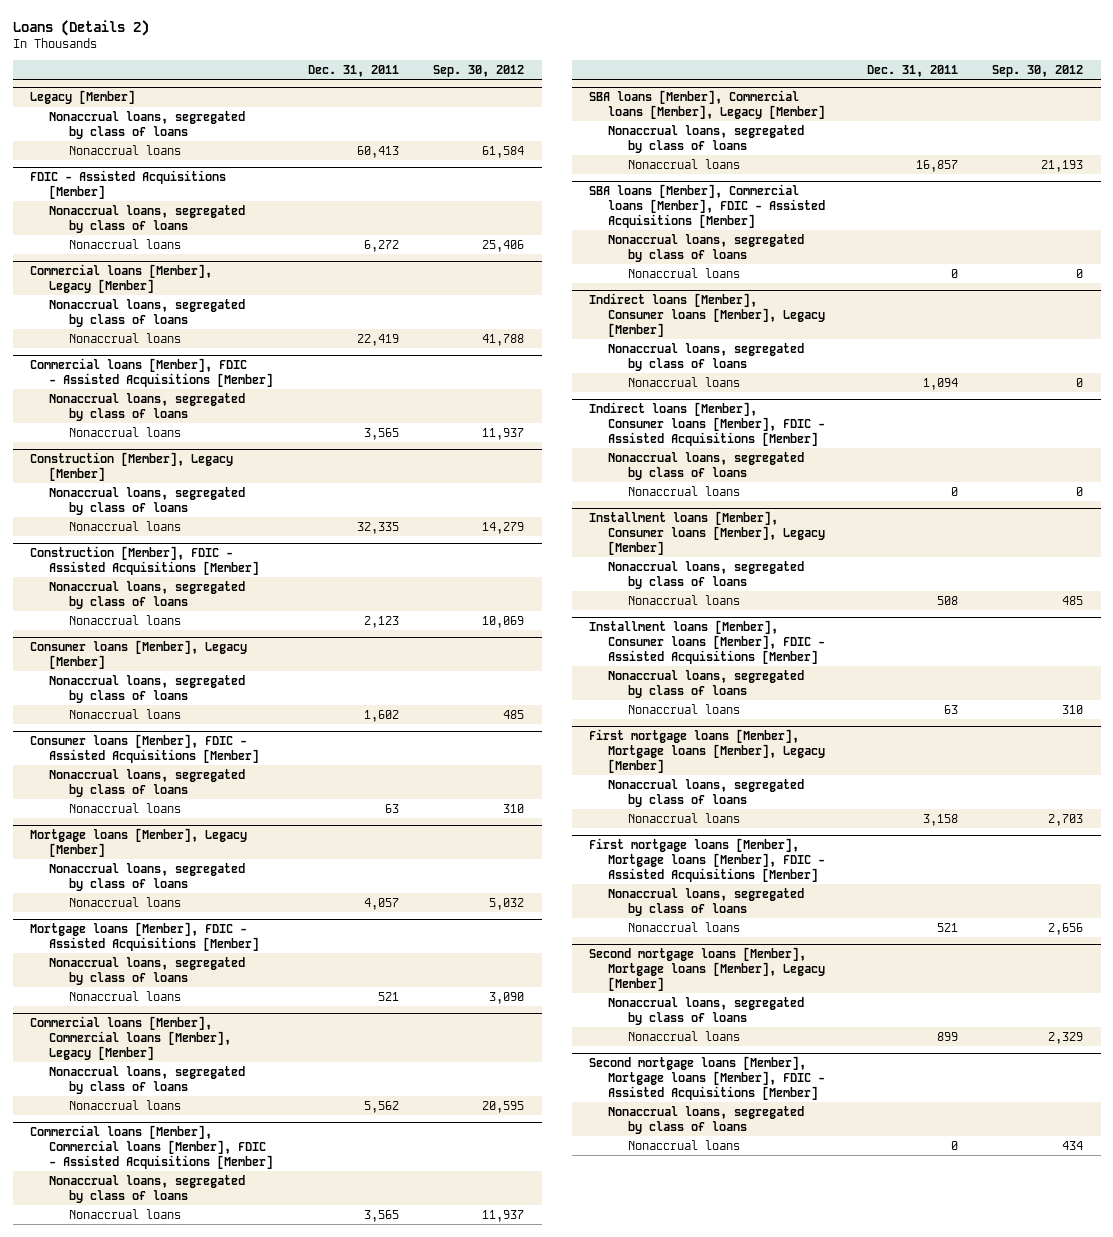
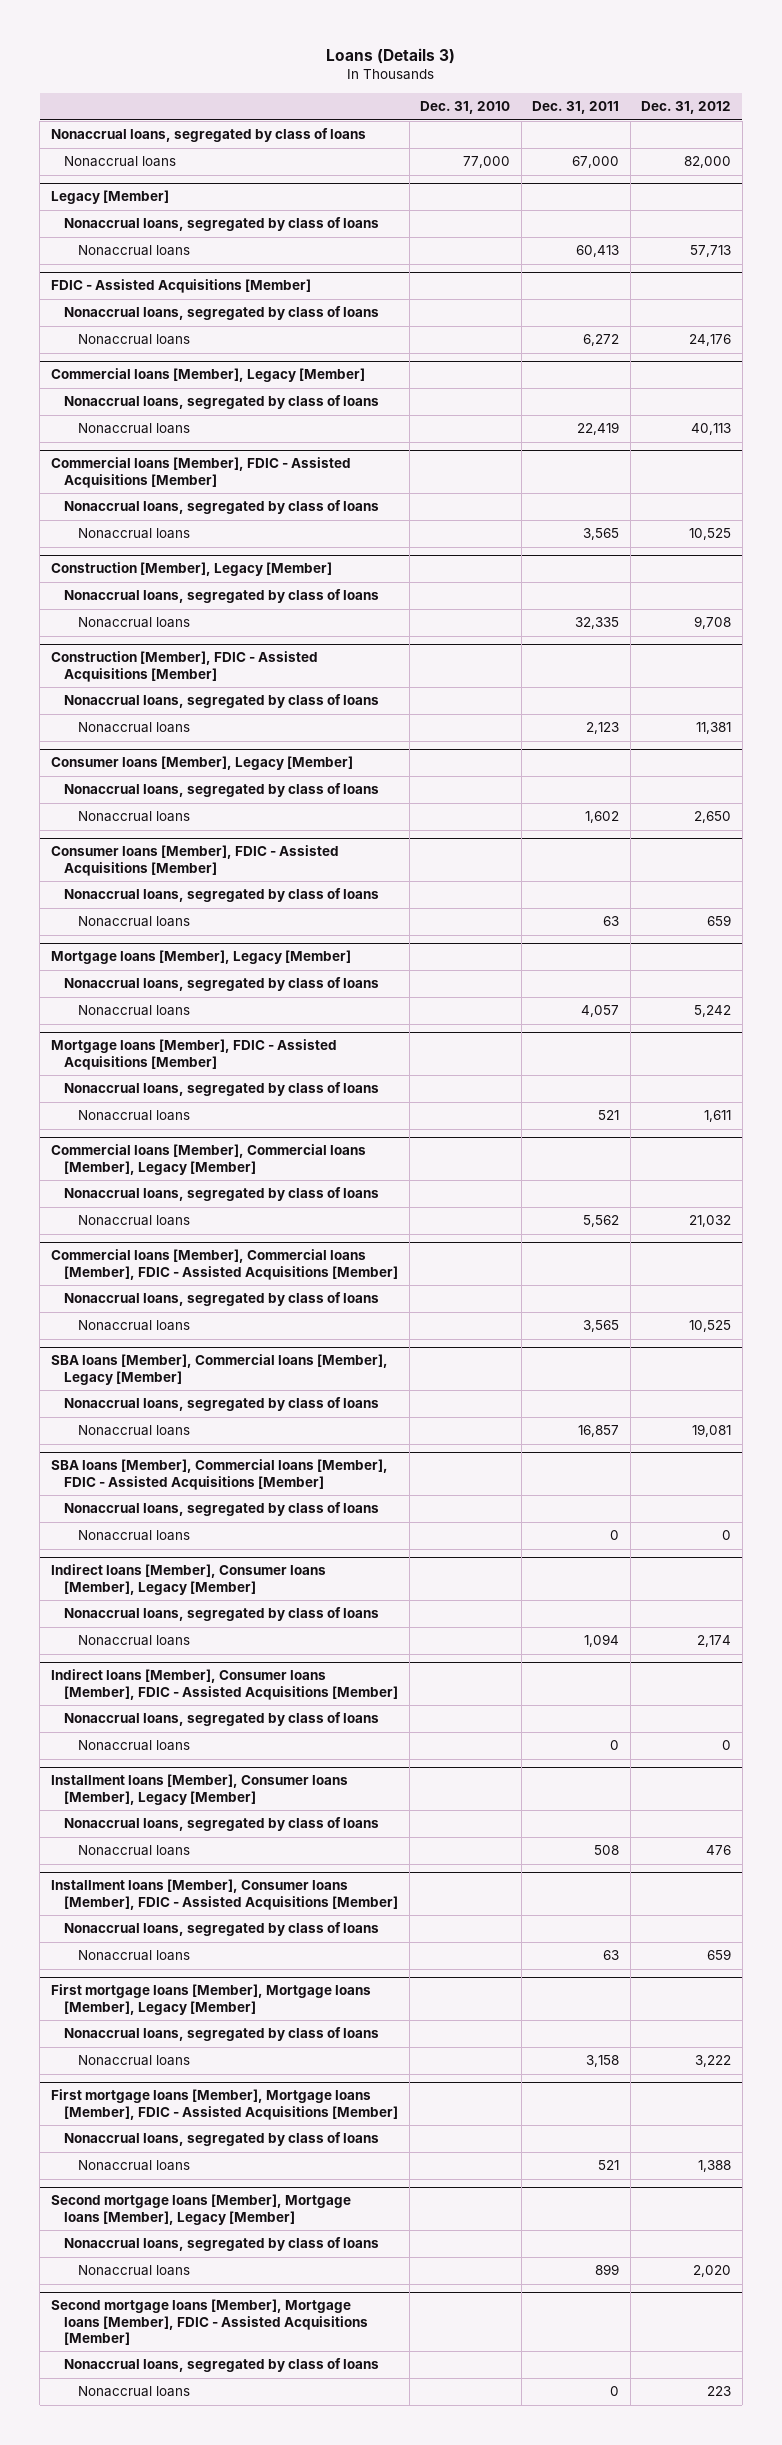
- Loans (Details 2)
+ Loans (Details 3)
- | Dec. 31, 2011 | Sep. 30, 2012
+ | Dec. 31, 2010 | Dec. 31, 2011 | Dec. 31, 2012
+ Nonaccrual loans, segregated by class of loans
+ Nonaccrual loans | 77,000 | 67,000 | 82,000

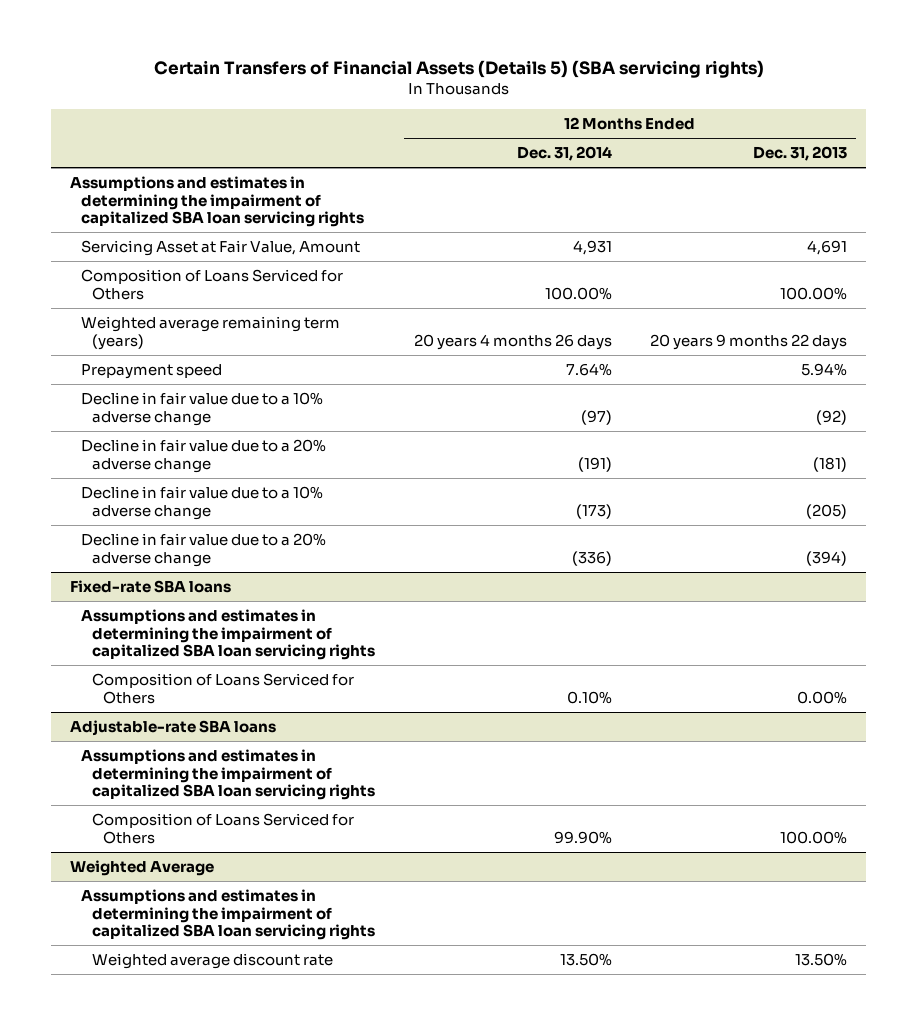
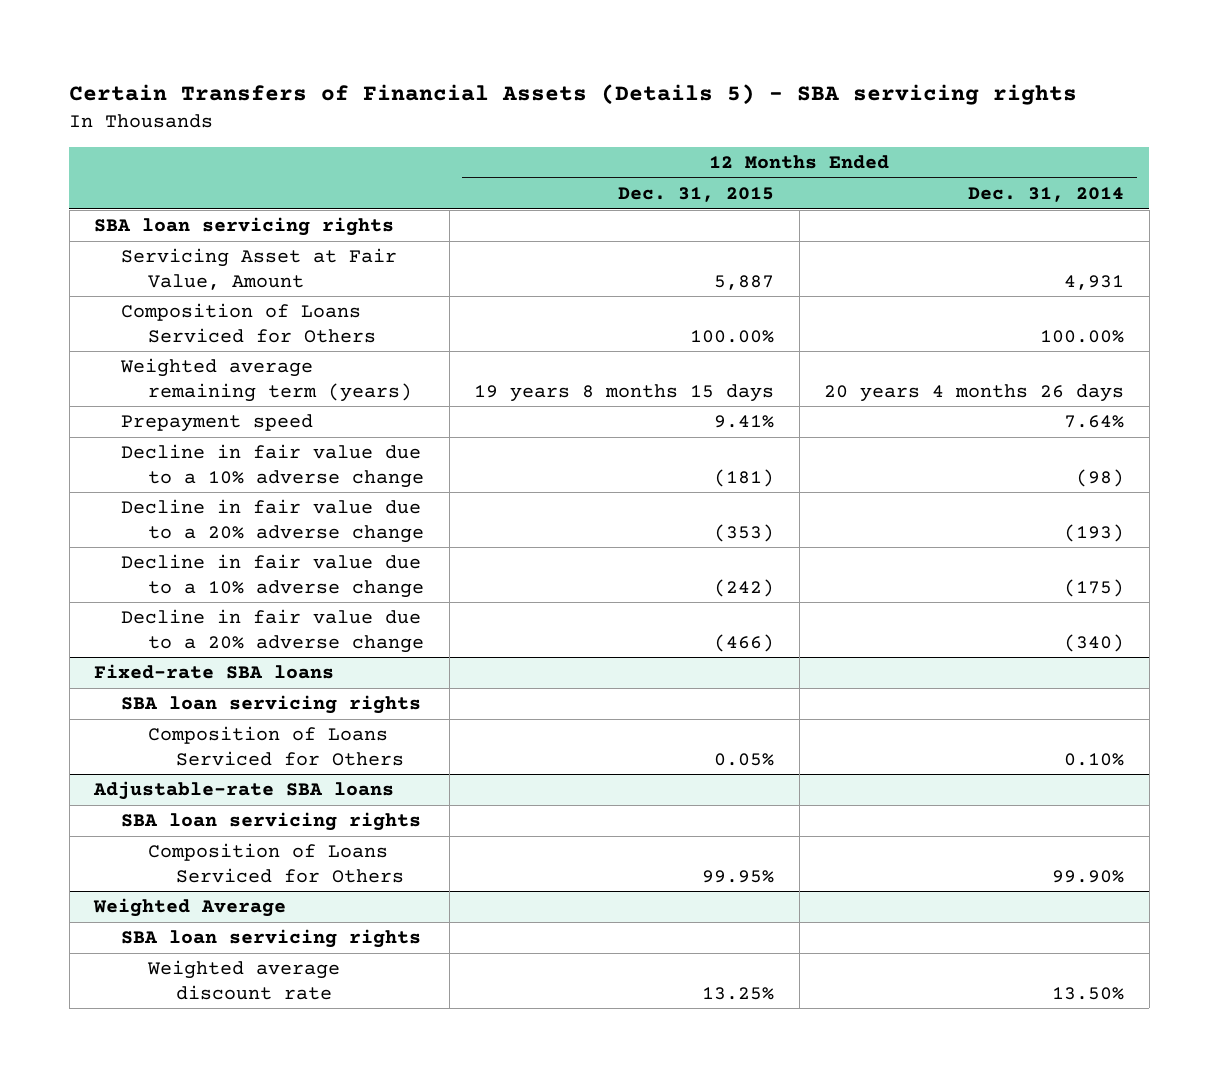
- Certain Transfers of Financial Assets (Details 5) (SBA servicing rights)
+ Certain Transfers of Financial Assets (Details 5) - SBA servicing rights
- | 12 Months Ended Dec. 31, 2014 | 12 Months Ended Dec. 31, 2013
+ | 12 Months Ended Dec. 31, 2015 | 12 Months Ended Dec. 31, 2014
- Assumptions and estimates in determining the impairment of capitalized SBA loan servicing rights
+ SBA loan servicing rights
- Decline in fair value due to a 10% adverse change | (97) | (92)
- Decline in fair value due to a 20% adverse change | (191) | (181)
- Decline in fair value due to a 10% adverse change | (173) | (205)
- Decline in fair value due to a 20% adverse change | (336) | (394)
+ Decline in fair value due to a 10% adverse change | (181) | (98)
+ Decline in fair value due to a 20% adverse change | (353) | (193)
+ Decline in fair value due to a 10% adverse change | (242) | (175)
+ Decline in fair value due to a 20% adverse change | (466) | (340)
@ Fixed-rate SBA loans
- Assumptions and estimates in determining the impairment of capitalized SBA loan servicing rights
+ SBA loan servicing rights
@ Adjustable-rate SBA loans
- Assumptions and estimates in determining the impairment of capitalized SBA loan servicing rights
+ SBA loan servicing rights
@ Weighted Average
- Assumptions and estimates in determining the impairment of capitalized SBA loan servicing rights
+ SBA loan servicing rights

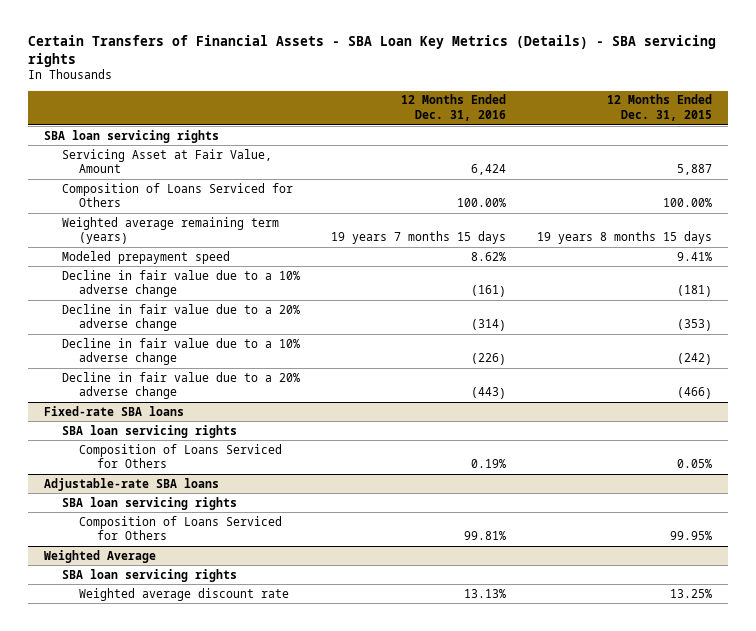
- Certain Transfers of Financial Assets (Details 5) - SBA servicing rights
+ Certain Transfers of Financial Assets - SBA Loan Key Metrics (Details) - SBA servicing rights
- | 12 Months Ended Dec. 31, 2015 | 12 Months Ended Dec. 31, 2014
+ | 12 Months Ended Dec. 31, 2016 | 12 Months Ended Dec. 31, 2015
- Prepayment speed | 9.41% | 7.64%
+ Modeled prepayment speed | 8.62% | 9.41%

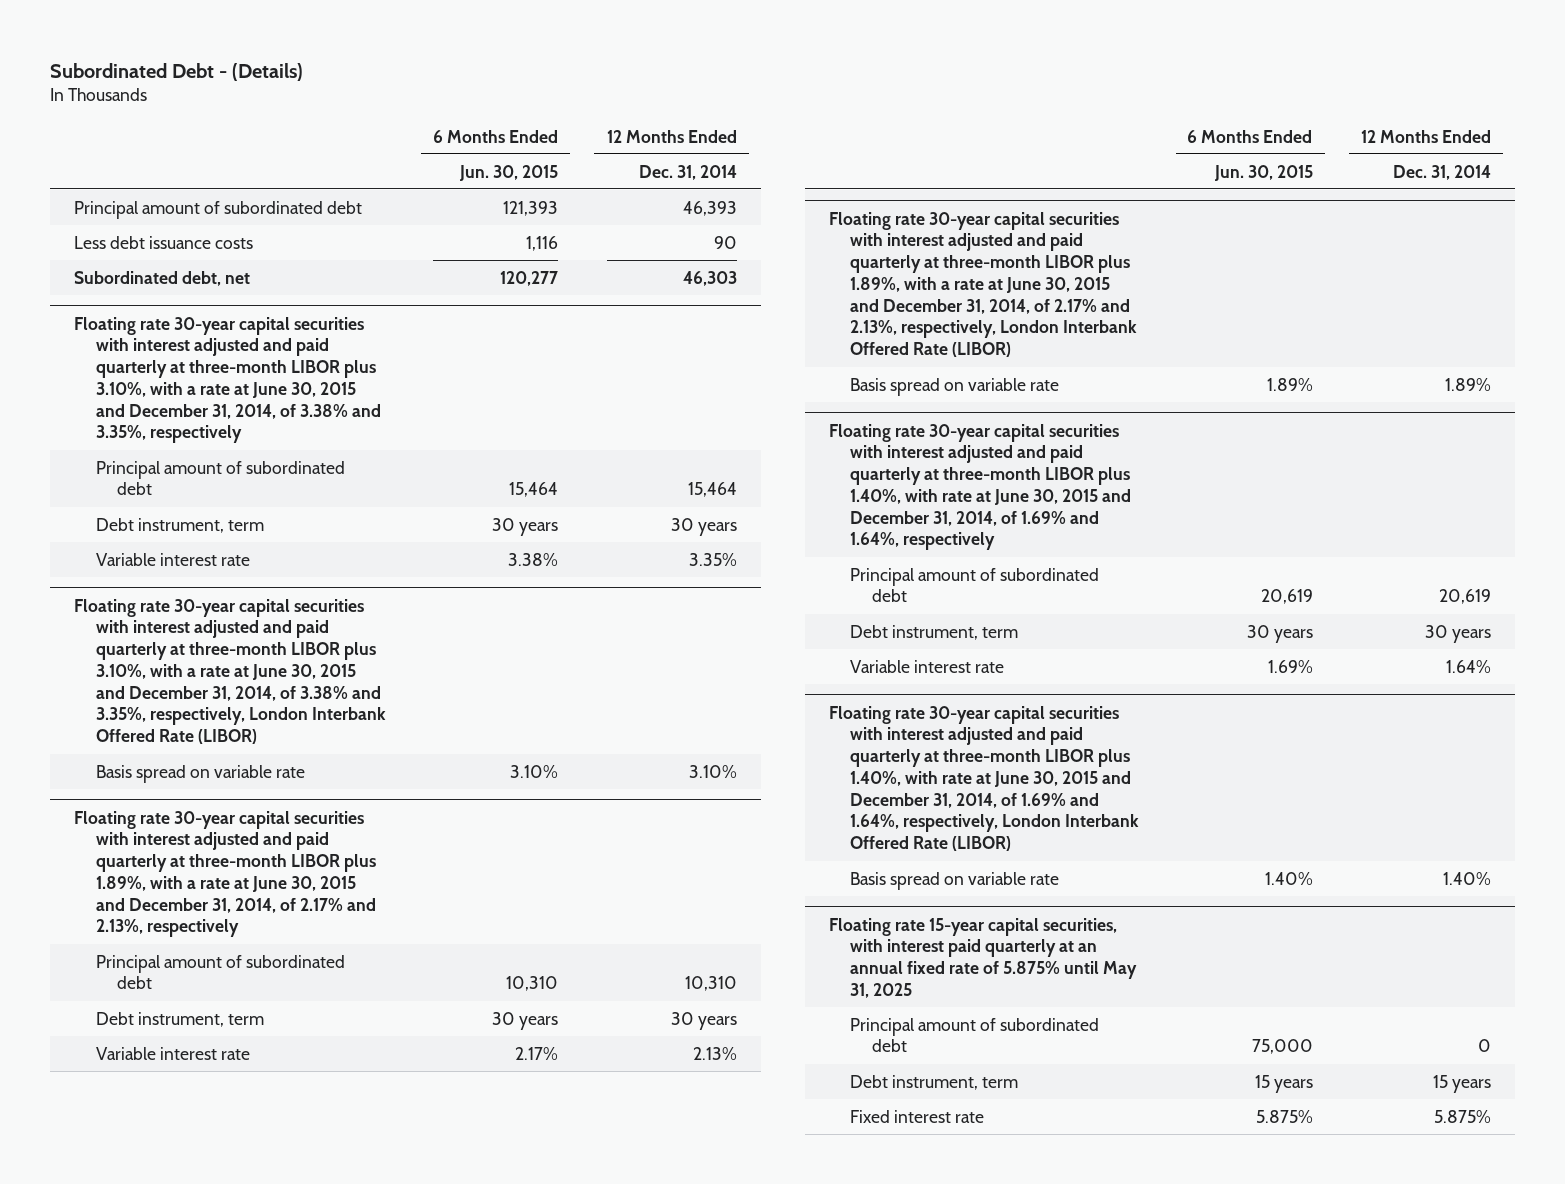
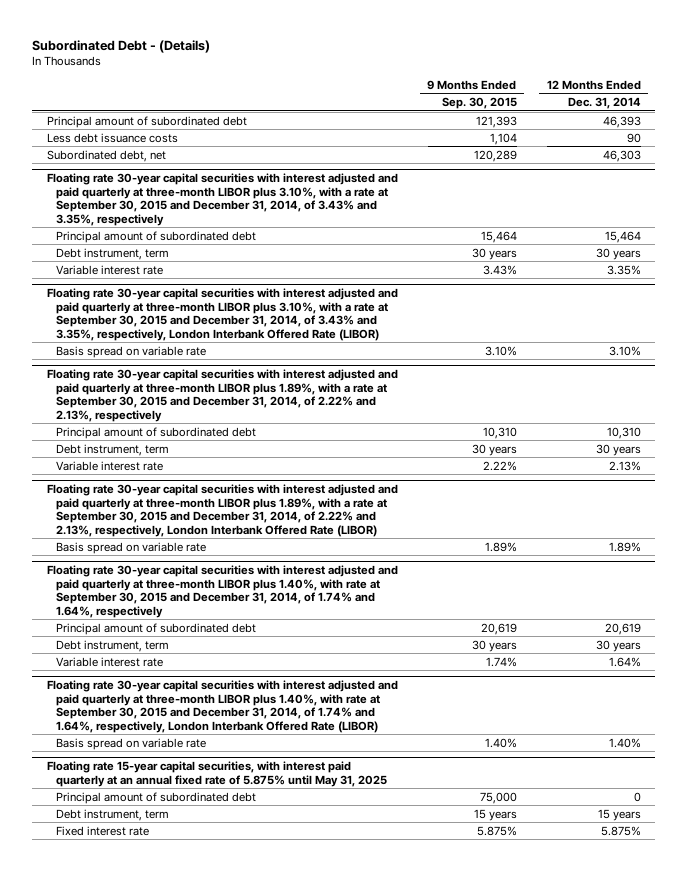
- | 6 Months Ended Jun. 30, 2015 | 12 Months Ended Dec. 31, 2014
+ | 9 Months Ended Sep. 30, 2015 | 12 Months Ended Dec. 31, 2014
- Floating rate 30-year capital securities with interest adjusted and paid quarterly at three-month LIBOR plus 3.10%, with a rate at June 30, 2015 and December 31, 2014, of 3.38% and 3.35%, respectively
+ Floating rate 30-year capital securities with interest adjusted and paid quarterly at three-month LIBOR plus 3.10%, with a rate at September 30, 2015 and December 31, 2014, of 3.43% and 3.35%, respectively
- Floating rate 30-year capital securities with interest adjusted and paid quarterly at three-month LIBOR plus 3.10%, with a rate at June 30, 2015 and December 31, 2014, of 3.38% and 3.35%, respectively, London Interbank Offered Rate (LIBOR)
+ Floating rate 30-year capital securities with interest adjusted and paid quarterly at three-month LIBOR plus 3.10%, with a rate at September 30, 2015 and December 31, 2014, of 3.43% and 3.35%, respectively, London Interbank Offered Rate (LIBOR)
- Floating rate 30-year capital securities with interest adjusted and paid quarterly at three-month LIBOR plus 1.89%, with a rate at June 30, 2015 and December 31, 2014, of 2.17% and 2.13%, respectively
+ Floating rate 30-year capital securities with interest adjusted and paid quarterly at three-month LIBOR plus 1.89%, with a rate at September 30, 2015 and December 31, 2014, of 2.22% and 2.13%, respectively
- Floating rate 30-year capital securities with interest adjusted and paid quarterly at three-month LIBOR plus 1.89%, with a rate at June 30, 2015 and December 31, 2014, of 2.17% and 2.13%, respectively, London Interbank Offered Rate (LIBOR)
+ Floating rate 30-year capital securities with interest adjusted and paid quarterly at three-month LIBOR plus 1.89%, with a rate at September 30, 2015 and December 31, 2014, of 2.22% and 2.13%, respectively, London Interbank Offered Rate (LIBOR)
- Floating rate 30-year capital securities with interest adjusted and paid quarterly at three-month LIBOR plus 1.40%, with rate at June 30, 2015 and December 31, 2014, of 1.69% and 1.64%, respectively
+ Floating rate 30-year capital securities with interest adjusted and paid quarterly at three-month LIBOR plus 1.40%, with rate at September 30, 2015 and December 31, 2014, of 1.74% and 1.64%, respectively
- Floating rate 30-year capital securities with interest adjusted and paid quarterly at three-month LIBOR plus 1.40%, with rate at June 30, 2015 and December 31, 2014, of 1.69% and 1.64%, respectively, London Interbank Offered Rate (LIBOR)
+ Floating rate 30-year capital securities with interest adjusted and paid quarterly at three-month LIBOR plus 1.40%, with rate at September 30, 2015 and December 31, 2014, of 1.74% and 1.64%, respectively, London Interbank Offered Rate (LIBOR)

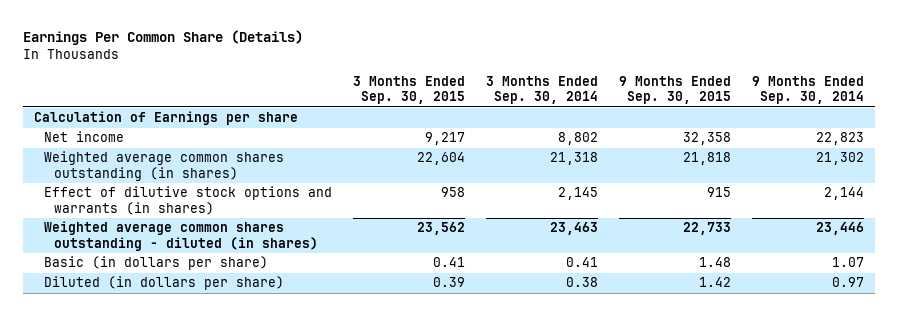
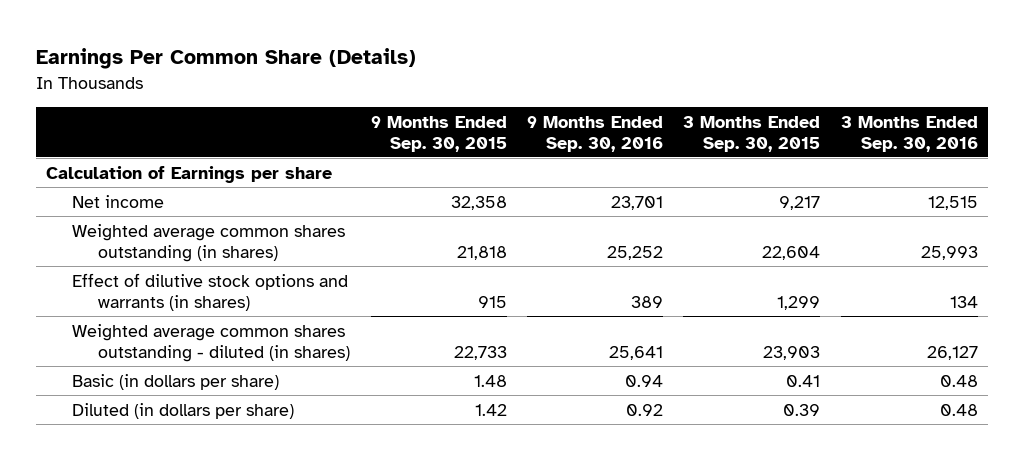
- | 3 Months Ended Sep. 30, 2015 | 3 Months Ended Sep. 30, 2014 | 9 Months Ended Sep. 30, 2015 | 9 Months Ended Sep. 30, 2014
+ | 9 Months Ended Sep. 30, 2015 | 9 Months Ended Sep. 30, 2016 | 3 Months Ended Sep. 30, 2015 | 3 Months Ended Sep. 30, 2016
- Effect of dilutive stock options and warrants (in shares) | 958 | 2,145 | 915 | 2,144
- Weighted average common shares outstanding - diluted (in shares) | 23,562 | 23,463 | 22,733 | 23,446
+ Effect of dilutive stock options and warrants (in shares) | 915 | 389 | 1,299 | 134
+ Weighted average common shares outstanding - diluted (in shares) | 22,733 | 25,641 | 23,903 | 26,127

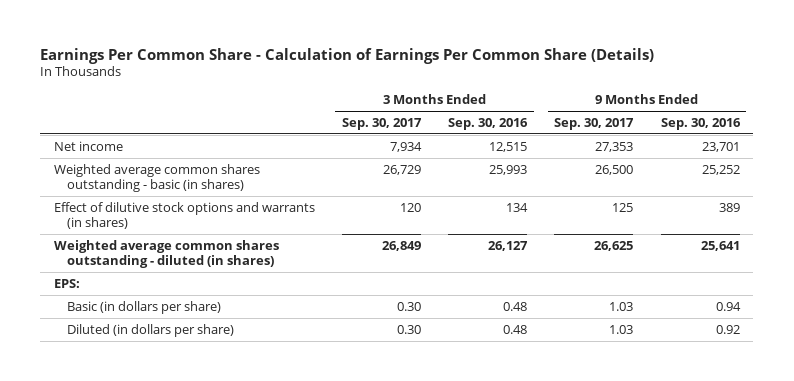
- Earnings Per Common Share (Details)
+ Earnings Per Common Share - Calculation of Earnings Per Common Share (Details)
- | 9 Months Ended Sep. 30, 2015 | 9 Months Ended Sep. 30, 2016 | 3 Months Ended Sep. 30, 2015 | 3 Months Ended Sep. 30, 2016
+ | 3 Months Ended Sep. 30, 2017 | 3 Months Ended Sep. 30, 2016 | 9 Months Ended Sep. 30, 2017 | 9 Months Ended Sep. 30, 2016
- Calculation of Earnings per share
- Weighted average common shares outstanding (in shares) | 21,818 | 25,252 | 22,604 | 25,993
+ Weighted average common shares outstanding - basic (in shares) | 26,729 | 25,993 | 26,500 | 25,252
+ EPS:

